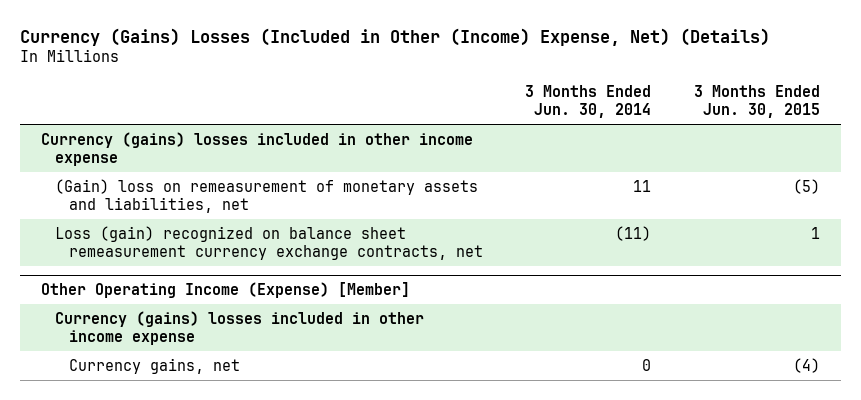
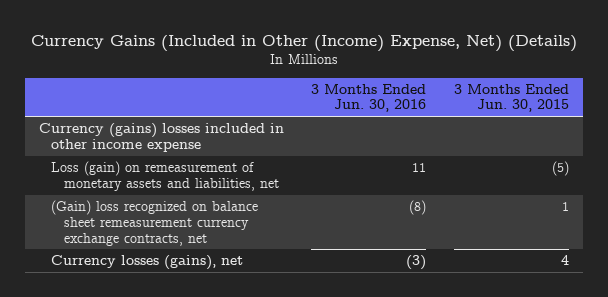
- Currency (Gains) Losses (Included in Other (Income) Expense, Net) (Details)
+ Currency Gains (Included in Other (Income) Expense, Net) (Details)
- | 3 Months Ended Jun. 30, 2014 | 3 Months Ended Jun. 30, 2015
+ | 3 Months Ended Jun. 30, 2016 | 3 Months Ended Jun. 30, 2015
- (Gain) loss on remeasurement of monetary assets and liabilities, net | 11 | (5)
- Loss (gain) recognized on balance sheet remeasurement currency exchange contracts, net | (11) | 1
- Other Operating Income (Expense) [Member]
- Currency (gains) losses included in other income expense
- Currency gains, net | 0 | (4)
+ Loss (gain) on remeasurement of monetary assets and liabilities, net | 11 | (5)
+ (Gain) loss recognized on balance sheet remeasurement currency exchange contracts, net | (8) | 1
+ Currency losses (gains), net | (3) | 4

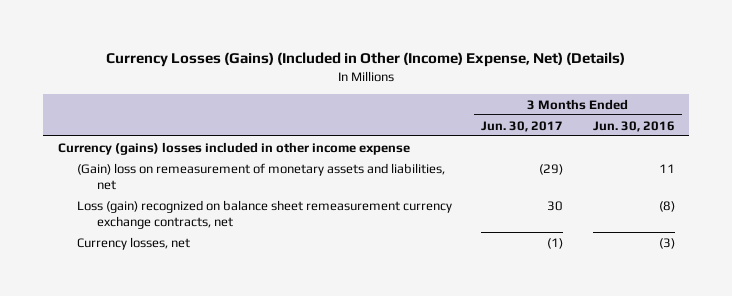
- Currency Gains (Included in Other (Income) Expense, Net) (Details)
+ Currency Losses (Gains) (Included in Other (Income) Expense, Net) (Details)
- | 3 Months Ended Jun. 30, 2016 | 3 Months Ended Jun. 30, 2015
+ | 3 Months Ended Jun. 30, 2017 | 3 Months Ended Jun. 30, 2016
- Loss (gain) on remeasurement of monetary assets and liabilities, net | 11 | (5)
- (Gain) loss recognized on balance sheet remeasurement currency exchange contracts, net | (8) | 1
- Currency losses (gains), net | (3) | 4
+ (Gain) loss on remeasurement of monetary assets and liabilities, net | (29) | 11
+ Loss (gain) recognized on balance sheet remeasurement currency exchange contracts, net | 30 | (8)
+ Currency losses, net | (1) | (3)

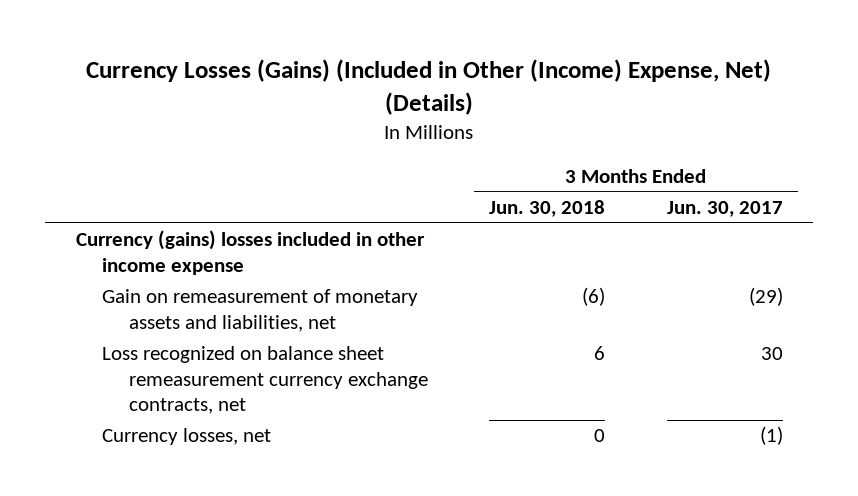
- | 3 Months Ended Jun. 30, 2017 | 3 Months Ended Jun. 30, 2016
+ | 3 Months Ended Jun. 30, 2018 | 3 Months Ended Jun. 30, 2017
- (Gain) loss on remeasurement of monetary assets and liabilities, net | (29) | 11
- Loss (gain) recognized on balance sheet remeasurement currency exchange contracts, net | 30 | (8)
+ Gain on remeasurement of monetary assets and liabilities, net | (6) | (29)
+ Loss recognized on balance sheet remeasurement currency exchange contracts, net | 6 | 30

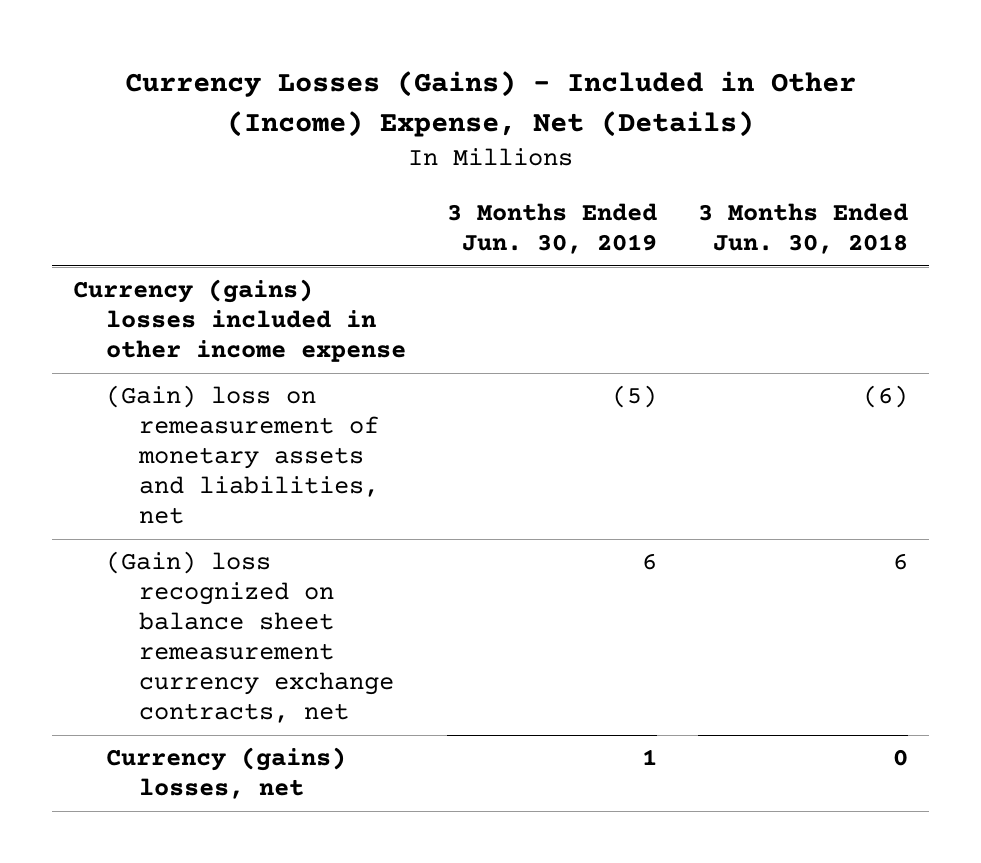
- Currency Losses (Gains) (Included in Other (Income) Expense, Net) (Details)
+ Currency Losses (Gains) - Included in Other (Income) Expense, Net (Details)
- | 3 Months Ended Jun. 30, 2018 | 3 Months Ended Jun. 30, 2017
+ | 3 Months Ended Jun. 30, 2019 | 3 Months Ended Jun. 30, 2018
- Gain on remeasurement of monetary assets and liabilities, net | (6) | (29)
- Loss recognized on balance sheet remeasurement currency exchange contracts, net | 6 | 30
- Currency losses, net | 0 | (1)
+ (Gain) loss on remeasurement of monetary assets and liabilities, net | (5) | (6)
+ (Gain) loss recognized on balance sheet remeasurement currency exchange contracts, net | 6 | 6
+ Currency (gains) losses, net | 1 | 0

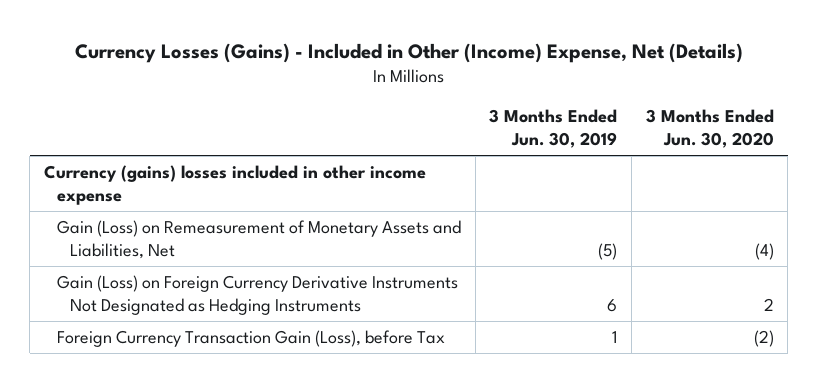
- | 3 Months Ended Jun. 30, 2019 | 3 Months Ended Jun. 30, 2018
+ | 3 Months Ended Jun. 30, 2019 | 3 Months Ended Jun. 30, 2020
- (Gain) loss on remeasurement of monetary assets and liabilities, net | (5) | (6)
- (Gain) loss recognized on balance sheet remeasurement currency exchange contracts, net | 6 | 6
- Currency (gains) losses, net | 1 | 0
+ Gain (Loss) on Remeasurement of Monetary Assets and Liabilities, Net | (5) | (4)
+ Gain (Loss) on Foreign Currency Derivative Instruments Not Designated as Hedging Instruments | 6 | 2
+ Foreign Currency Transaction Gain (Loss), before Tax | 1 | (2)

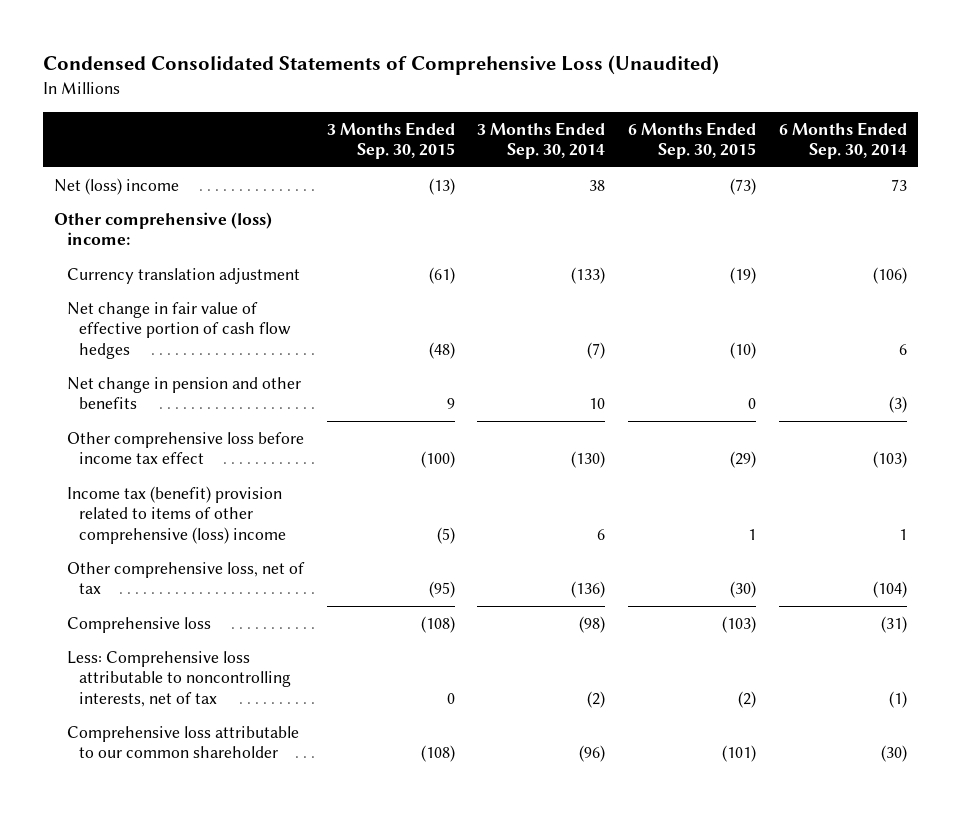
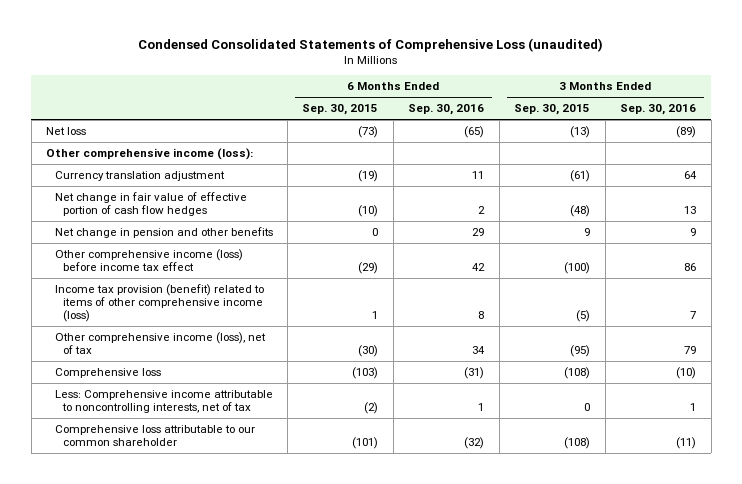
- Condensed Consolidated Statements of Comprehensive Loss (Unaudited)
+ Condensed Consolidated Statements of Comprehensive Loss (unaudited)
- | 3 Months Ended Sep. 30, 2015 | 3 Months Ended Sep. 30, 2014 | 6 Months Ended Sep. 30, 2015 | 6 Months Ended Sep. 30, 2014
+ | 6 Months Ended Sep. 30, 2015 | 6 Months Ended Sep. 30, 2016 | 3 Months Ended Sep. 30, 2015 | 3 Months Ended Sep. 30, 2016
- Net (loss) income | (13) | 38 | (73) | 73
- Other comprehensive (loss) income:
+ Net loss | (73) | (65) | (13) | (89)
+ Other comprehensive income (loss):
- Other comprehensive loss before income tax effect | (100) | (130) | (29) | (103)
- Income tax (benefit) provision related to items of other comprehensive (loss) income | (5) | 6 | 1 | 1
- Other comprehensive loss, net of tax | (95) | (136) | (30) | (104)
+ Other comprehensive income (loss) before income tax effect | (29) | 42 | (100) | 86
+ Income tax provision (benefit) related to items of other comprehensive income (loss) | 1 | 8 | (5) | 7
+ Other comprehensive income (loss), net of tax | (30) | 34 | (95) | 79
- Less: Comprehensive loss attributable to noncontrolling interests, net of tax | 0 | (2) | (2) | (1)
+ Less: Comprehensive income attributable to noncontrolling interests, net of tax | (2) | 1 | 0 | 1

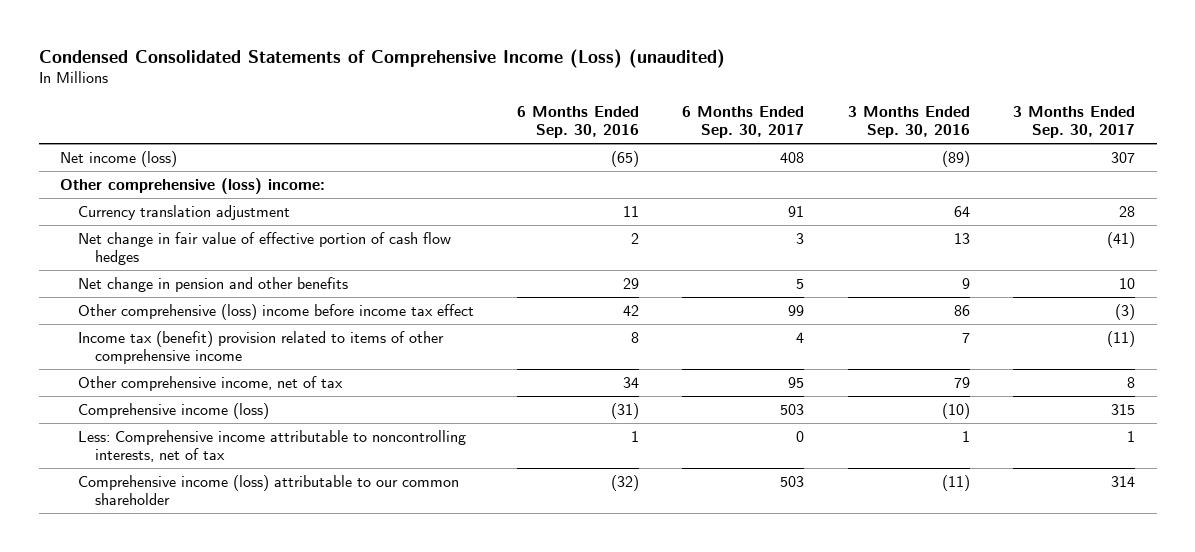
- Condensed Consolidated Statements of Comprehensive Loss (unaudited)
+ Condensed Consolidated Statements of Comprehensive Income (Loss) (unaudited)
- | 6 Months Ended Sep. 30, 2015 | 6 Months Ended Sep. 30, 2016 | 3 Months Ended Sep. 30, 2015 | 3 Months Ended Sep. 30, 2016
+ | 6 Months Ended Sep. 30, 2016 | 6 Months Ended Sep. 30, 2017 | 3 Months Ended Sep. 30, 2016 | 3 Months Ended Sep. 30, 2017
- Net loss | (73) | (65) | (13) | (89)
- Other comprehensive income (loss):
+ Net income (loss) | (65) | 408 | (89) | 307
+ Other comprehensive (loss) income:
- Other comprehensive income (loss) before income tax effect | (29) | 42 | (100) | 86
- Income tax provision (benefit) related to items of other comprehensive income (loss) | 1 | 8 | (5) | 7
- Other comprehensive income (loss), net of tax | (30) | 34 | (95) | 79
- Comprehensive loss | (103) | (31) | (108) | (10)
+ Other comprehensive (loss) income before income tax effect | 42 | 99 | 86 | (3)
+ Income tax (benefit) provision related to items of other comprehensive income | 8 | 4 | 7 | (11)
+ Other comprehensive income, net of tax | 34 | 95 | 79 | 8
+ Comprehensive income (loss) | (31) | 503 | (10) | 315
- Comprehensive loss attributable to our common shareholder | (101) | (32) | (108) | (11)
+ Comprehensive income (loss) attributable to our common shareholder | (32) | 503 | (11) | 314

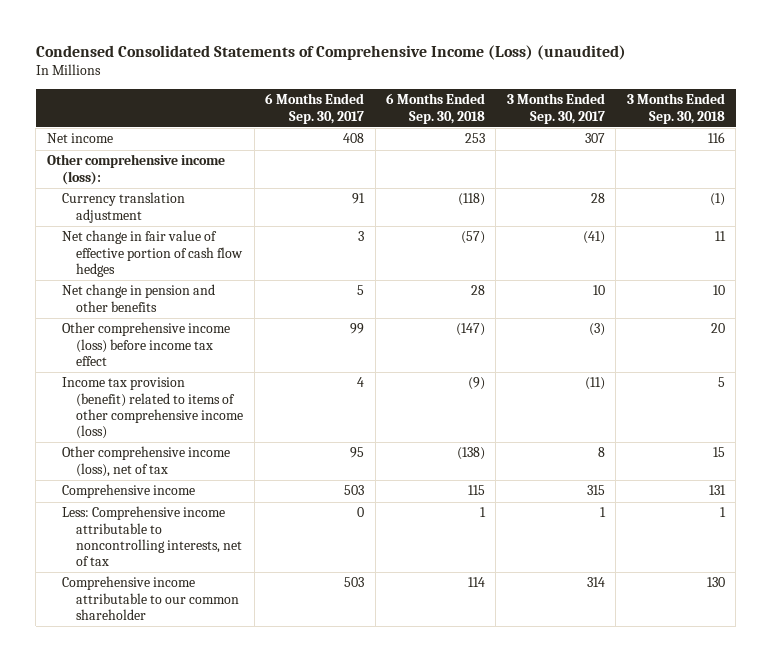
- | 6 Months Ended Sep. 30, 2016 | 6 Months Ended Sep. 30, 2017 | 3 Months Ended Sep. 30, 2016 | 3 Months Ended Sep. 30, 2017
+ | 6 Months Ended Sep. 30, 2017 | 6 Months Ended Sep. 30, 2018 | 3 Months Ended Sep. 30, 2017 | 3 Months Ended Sep. 30, 2018
- Net income (loss) | (65) | 408 | (89) | 307
- Other comprehensive (loss) income:
+ Net income | 408 | 253 | 307 | 116
+ Other comprehensive income (loss):
- Other comprehensive (loss) income before income tax effect | 42 | 99 | 86 | (3)
- Income tax (benefit) provision related to items of other comprehensive income | 8 | 4 | 7 | (11)
- Other comprehensive income, net of tax | 34 | 95 | 79 | 8
- Comprehensive income (loss) | (31) | 503 | (10) | 315
+ Other comprehensive income (loss) before income tax effect | 99 | (147) | (3) | 20
+ Income tax provision (benefit) related to items of other comprehensive income (loss) | 4 | (9) | (11) | 5
+ Other comprehensive income (loss), net of tax | 95 | (138) | 8 | 15
+ Comprehensive income | 503 | 115 | 315 | 131
- Comprehensive income (loss) attributable to our common shareholder | (32) | 503 | (11) | 314
+ Comprehensive income attributable to our common shareholder | 503 | 114 | 314 | 130

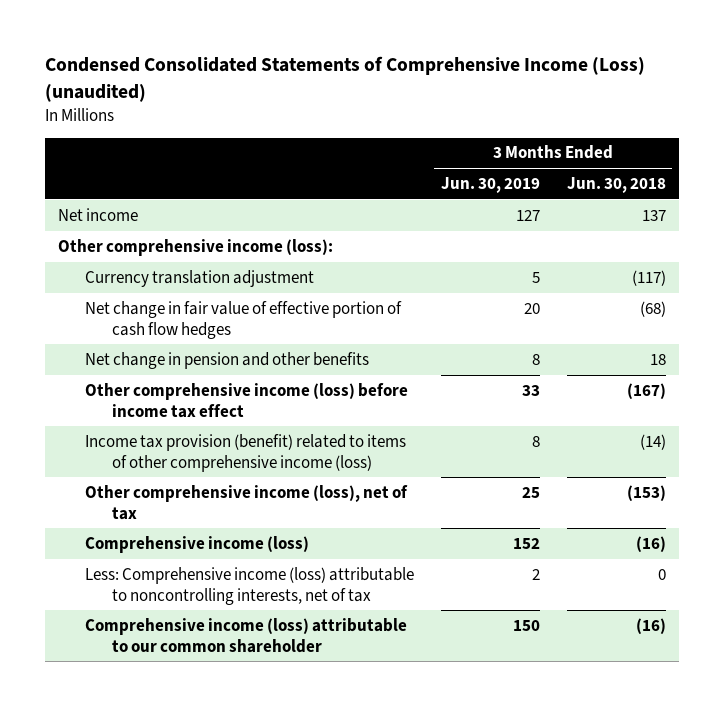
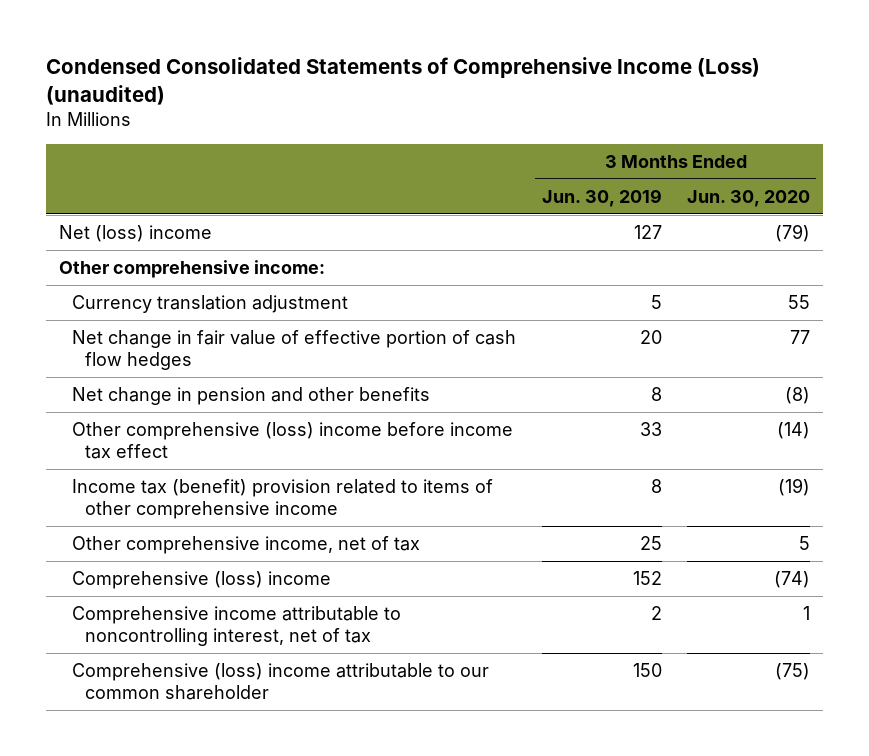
- | 3 Months Ended Jun. 30, 2019 | 3 Months Ended Jun. 30, 2018
+ | 3 Months Ended Jun. 30, 2019 | 3 Months Ended Jun. 30, 2020
- Net income | 127 | 137
- Other comprehensive income (loss):
+ Net (loss) income | 127 | (79)
+ Other comprehensive income:
- Other comprehensive income (loss) before income tax effect | 33 | (167)
- Income tax provision (benefit) related to items of other comprehensive income (loss) | 8 | (14)
- Other comprehensive income (loss), net of tax | 25 | (153)
- Comprehensive income (loss) | 152 | (16)
- Less: Comprehensive income (loss) attributable to noncontrolling interests, net of tax | 2 | 0
- Comprehensive income (loss) attributable to our common shareholder | 150 | (16)
+ Other comprehensive (loss) income before income tax effect | 33 | (14)
+ Income tax (benefit) provision related to items of other comprehensive income | 8 | (19)
+ Other comprehensive income, net of tax | 25 | 5
+ Comprehensive (loss) income | 152 | (74)
+ Comprehensive income attributable to noncontrolling interest, net of tax | 2 | 1
+ Comprehensive (loss) income attributable to our common shareholder | 150 | (75)

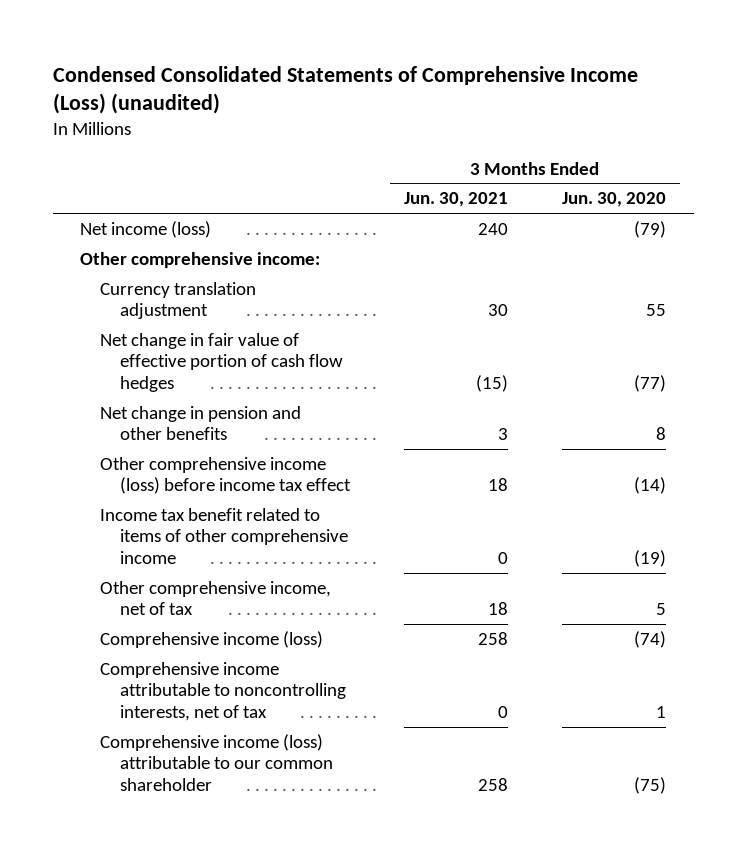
- | 3 Months Ended Jun. 30, 2019 | 3 Months Ended Jun. 30, 2020
+ | 3 Months Ended Jun. 30, 2021 | 3 Months Ended Jun. 30, 2020
- Net (loss) income | 127 | (79)
+ Net income (loss) | 240 | (79)
- Net change in fair value of effective portion of cash flow hedges | 20 | 77
- Net change in pension and other benefits | 8 | (8)
- Other comprehensive (loss) income before income tax effect | 33 | (14)
- Income tax (benefit) provision related to items of other comprehensive income | 8 | (19)
+ Net change in fair value of effective portion of cash flow hedges | (15) | (77)
+ Net change in pension and other benefits | 3 | 8
+ Other comprehensive income (loss) before income tax effect | 18 | (14)
+ Income tax benefit related to items of other comprehensive income | 0 | (19)
- Comprehensive (loss) income | 152 | (74)
- Comprehensive income attributable to noncontrolling interest, net of tax | 2 | 1
- Comprehensive (loss) income attributable to our common shareholder | 150 | (75)
+ Comprehensive income (loss) | 258 | (74)
+ Comprehensive income attributable to noncontrolling interests, net of tax | 0 | 1
+ Comprehensive income (loss) attributable to our common shareholder | 258 | (75)

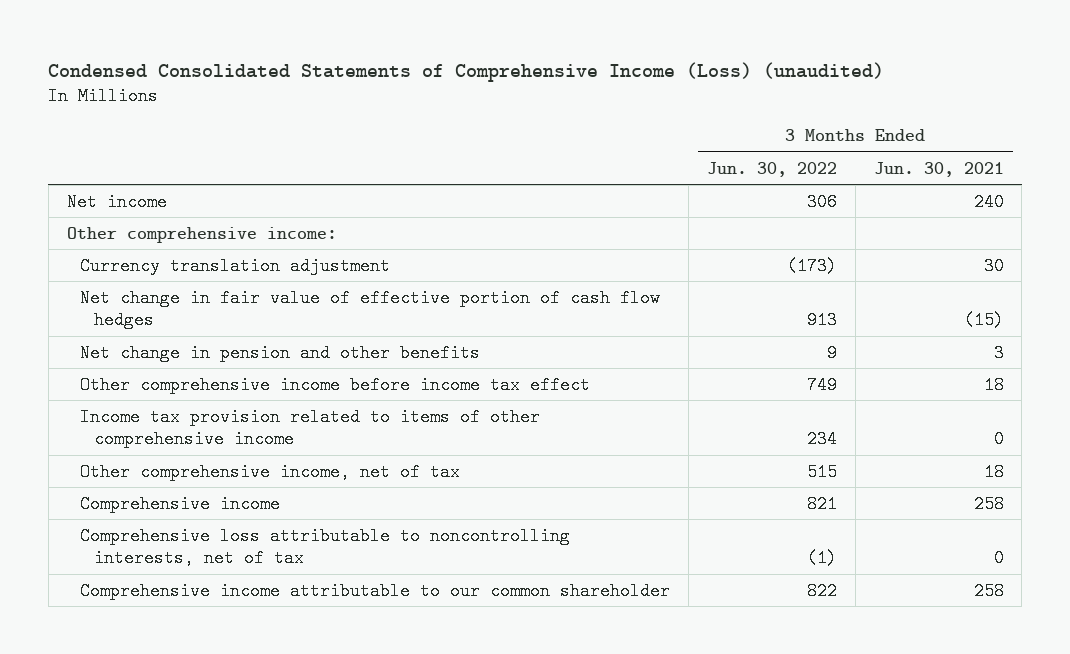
- | 3 Months Ended Jun. 30, 2021 | 3 Months Ended Jun. 30, 2020
+ | 3 Months Ended Jun. 30, 2022 | 3 Months Ended Jun. 30, 2021
- Net income (loss) | 240 | (79)
+ Net income | 306 | 240
- Other comprehensive income (loss) before income tax effect | 18 | (14)
- Income tax benefit related to items of other comprehensive income | 0 | (19)
+ Other comprehensive income before income tax effect | 749 | 18
+ Income tax provision related to items of other comprehensive income | 234 | 0
- Comprehensive income (loss) | 258 | (74)
- Comprehensive income attributable to noncontrolling interests, net of tax | 0 | 1
- Comprehensive income (loss) attributable to our common shareholder | 258 | (75)
+ Comprehensive income | 821 | 258
+ Comprehensive loss attributable to noncontrolling interests, net of tax | (1) | 0
+ Comprehensive income attributable to our common shareholder | 822 | 258

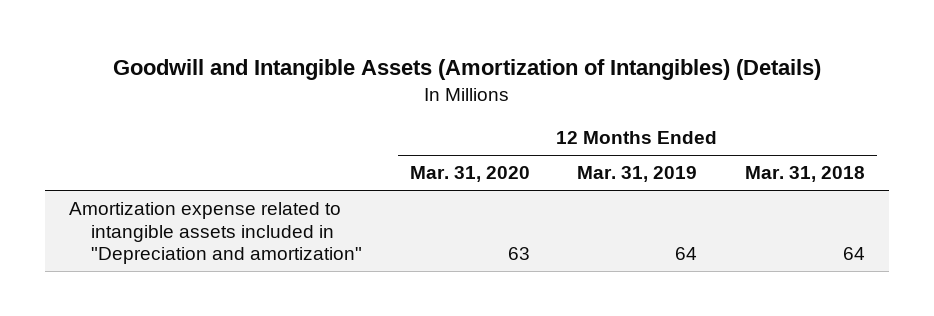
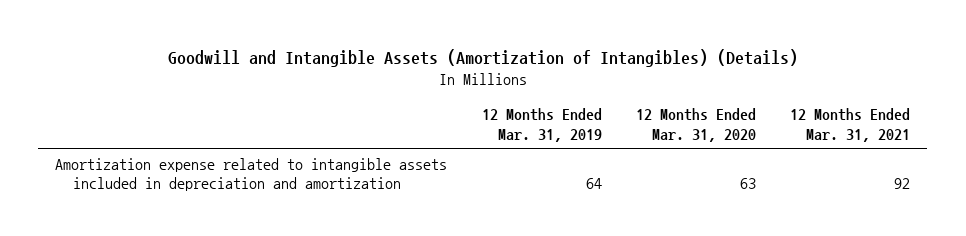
- | 12 Months Ended Mar. 31, 2020 | 12 Months Ended Mar. 31, 2019 | 12 Months Ended Mar. 31, 2018
+ | 12 Months Ended Mar. 31, 2019 | 12 Months Ended Mar. 31, 2020 | 12 Months Ended Mar. 31, 2021
- Amortization expense related to intangible assets included in "Depreciation and amortization" | 63 | 64 | 64
+ Amortization expense related to intangible assets included in depreciation and amortization | 64 | 63 | 92

